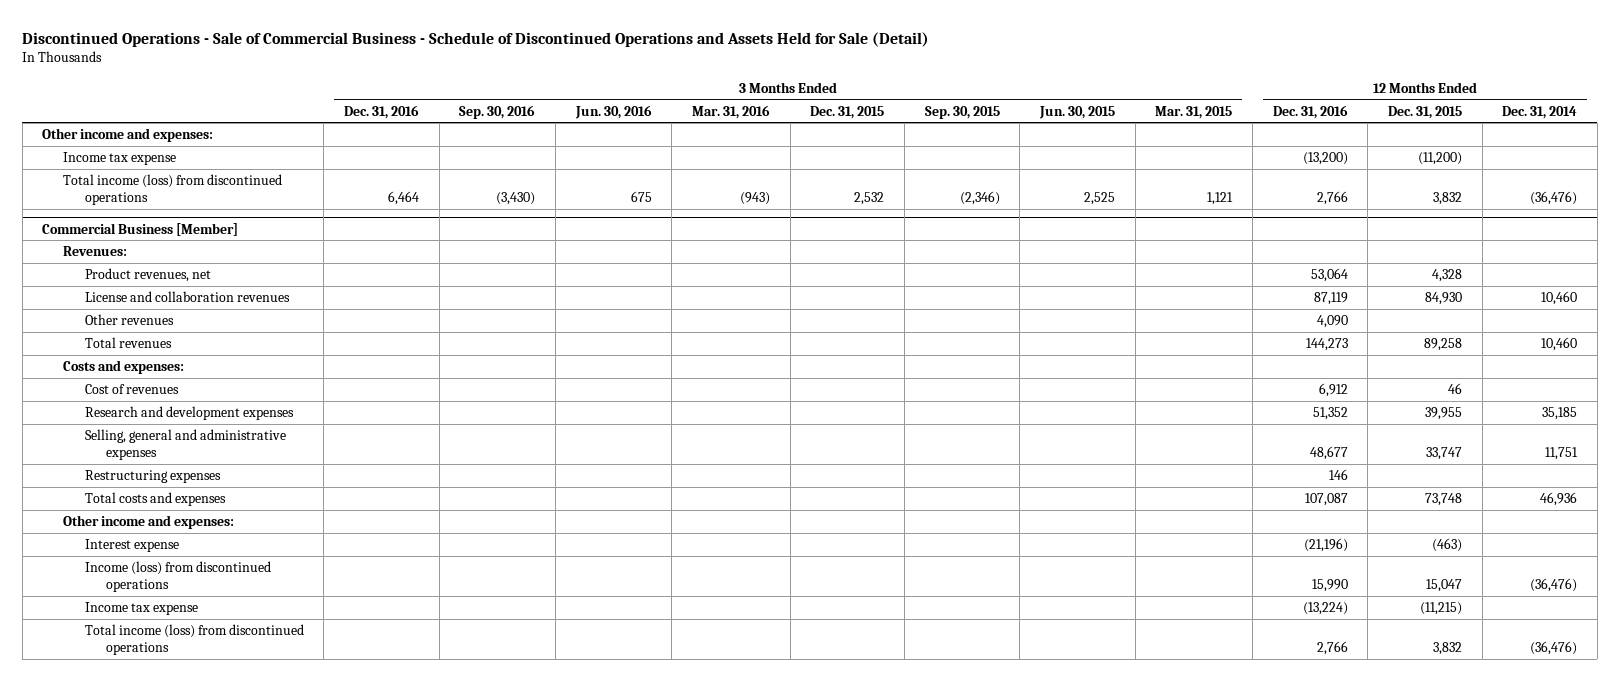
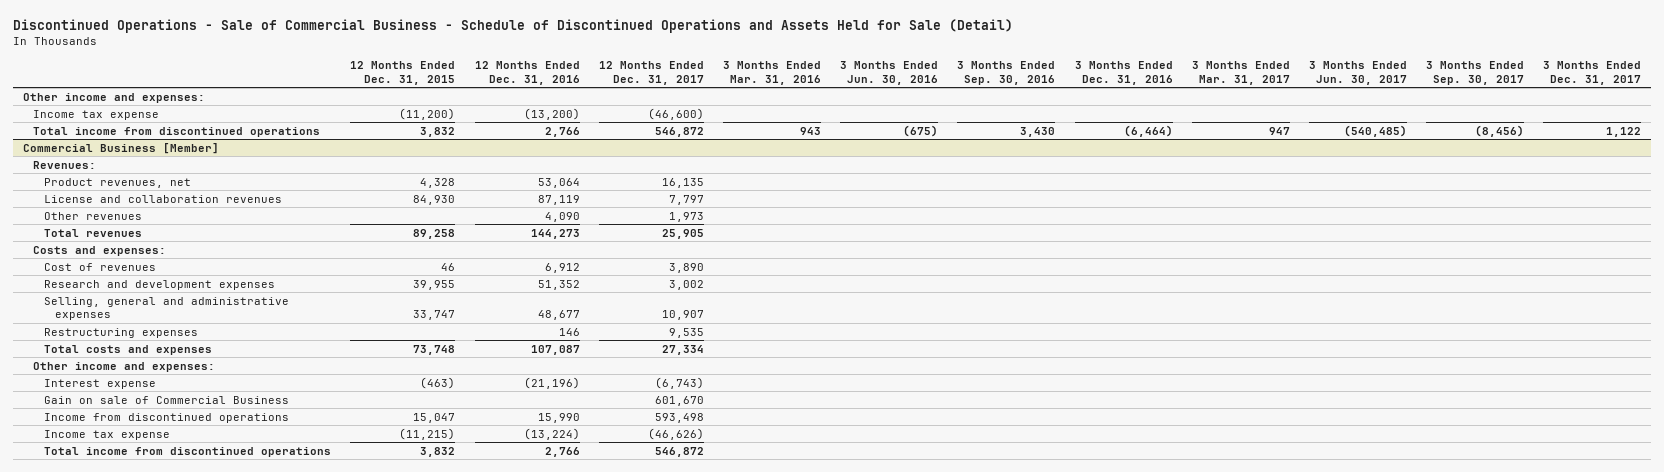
- | 3 Months Ended Dec. 31, 2016 | 3 Months Ended Sep. 30, 2016 | 3 Months Ended Jun. 30, 2016 | 3 Months Ended Mar. 31, 2016 | 3 Months Ended Dec. 31, 2015 | 3 Months Ended Sep. 30, 2015 | 3 Months Ended Jun. 30, 2015 | 3 Months Ended Mar. 31, 2015 | 12 Months Ended Dec. 31, 2016 | 12 Months Ended Dec. 31, 2015 | 12 Months Ended Dec. 31, 2014
+ | 12 Months Ended Dec. 31, 2015 | 12 Months Ended Dec. 31, 2016 | 12 Months Ended Dec. 31, 2017 | 3 Months Ended Mar. 31, 2016 | 3 Months Ended Jun. 30, 2016 | 3 Months Ended Sep. 30, 2016 | 3 Months Ended Dec. 31, 2016 | 3 Months Ended Mar. 31, 2017 | 3 Months Ended Jun. 30, 2017 | 3 Months Ended Sep. 30, 2017 | 3 Months Ended Dec. 31, 2017
- Total income (loss) from discontinued operations | 6,464 | (3,430) | 675 | (943) | 2,532 | (2,346) | 2,525 | 1,121 | 2,766 | 3,832 | (36,476)
+ Total income from discontinued operations | 3,832 | 2,766 | 546,872 | 943 | (675) | 3,430 | (6,464) | 947 | (540,485) | (8,456) | 1,122
@ Commercial Business [Member]
- Income (loss) from discontinued operations | | | | | | | | | 15,990 | 15,047 | (36,476)
+ Gain on sale of Commercial Business | | | 601,670 | | | | | | | |
+ Income from discontinued operations | 15,047 | 15,990 | 593,498 | | | | | | | |
- Total income (loss) from discontinued operations | | | | | | | | | 2,766 | 3,832 | (36,476)
+ Total income from discontinued operations | 3,832 | 2,766 | 546,872 | | | | | | | |

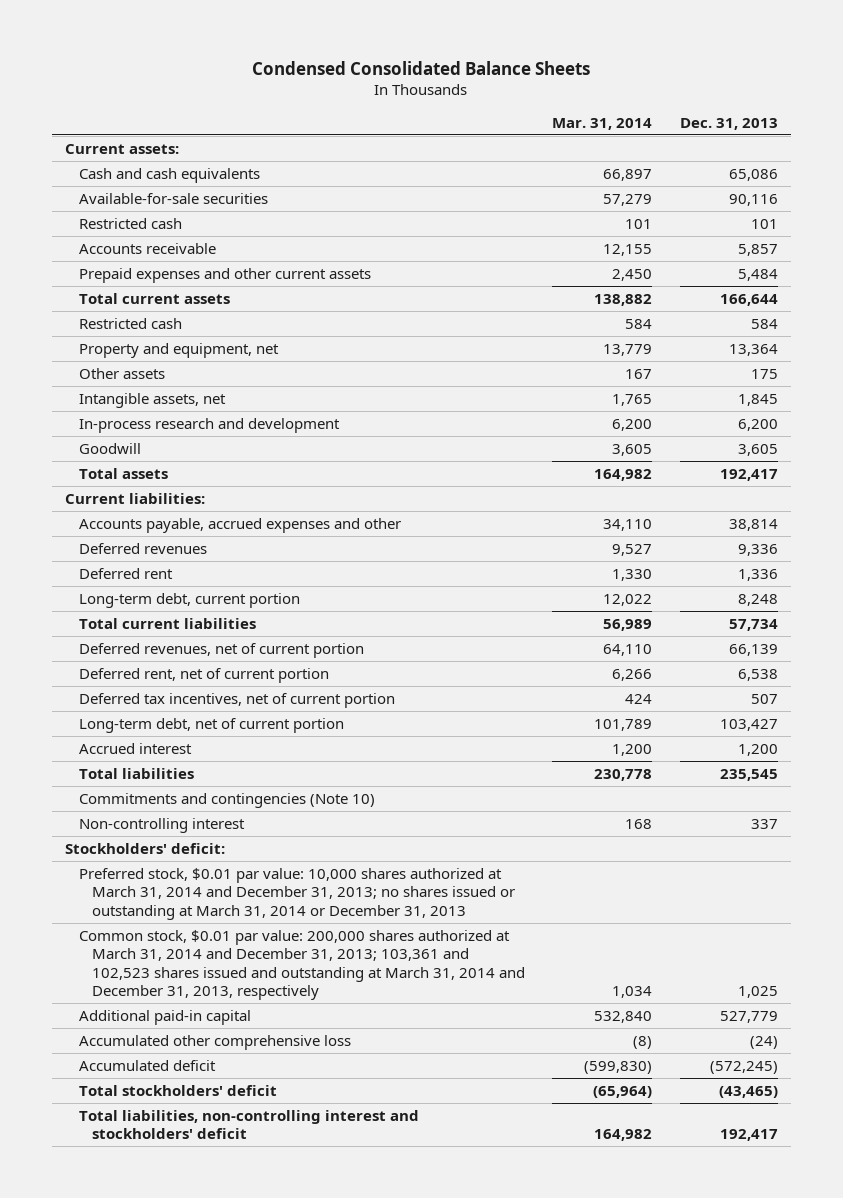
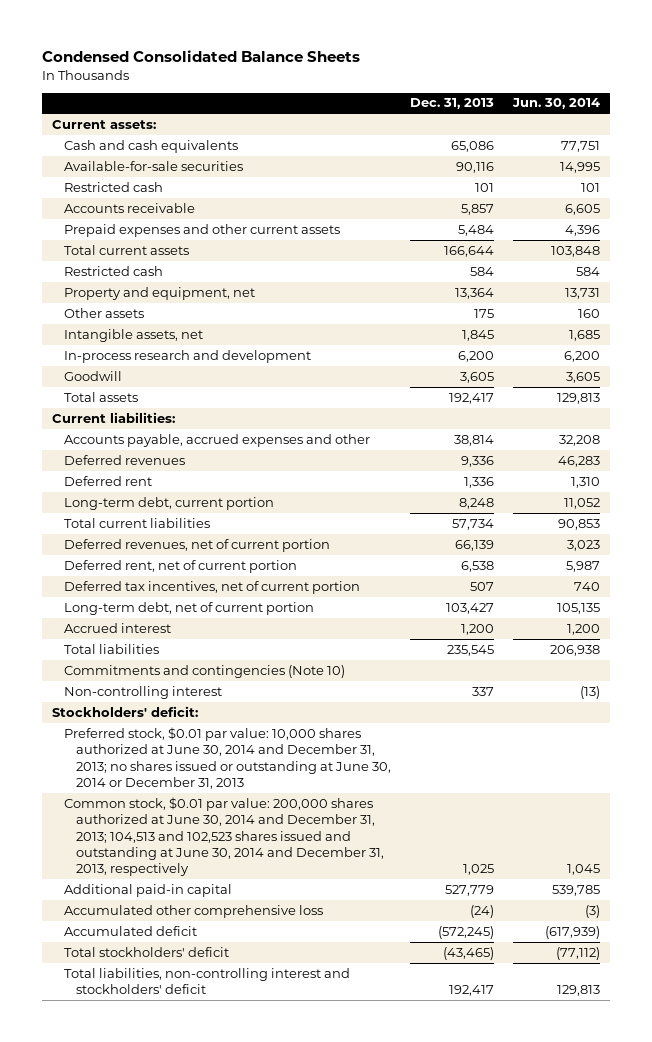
- | Mar. 31, 2014 | Dec. 31, 2013
+ | Dec. 31, 2013 | Jun. 30, 2014
- Preferred stock, $0.01 par value: 10,000 shares authorized at March 31, 2014 and December 31, 2013; no shares issued or outstanding at March 31, 2014 or December 31, 2013
- Common stock, $0.01 par value: 200,000 shares authorized at March 31, 2014 and December 31, 2013; 103,361 and 102,523 shares issued and outstanding at March 31, 2014 and December 31, 2013, respectively | 1,034 | 1,025
+ Preferred stock, $0.01 par value: 10,000 shares authorized at June 30, 2014 and December 31, 2013; no shares issued or outstanding at June 30, 2014 or December 31, 2013
+ Common stock, $0.01 par value: 200,000 shares authorized at June 30, 2014 and December 31, 2013; 104,513 and 102,523 shares issued and outstanding at June 30, 2014 and December 31, 2013, respectively | 1,025 | 1,045

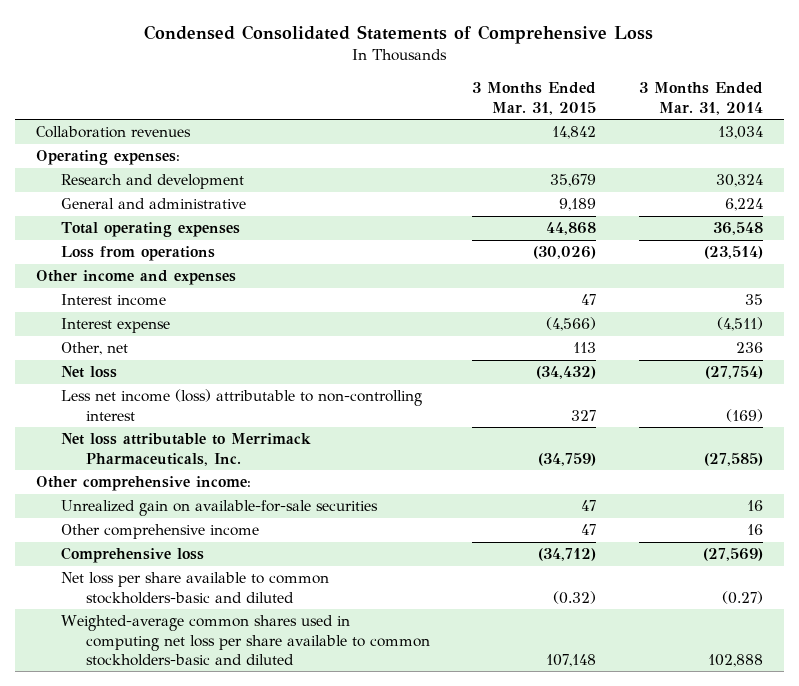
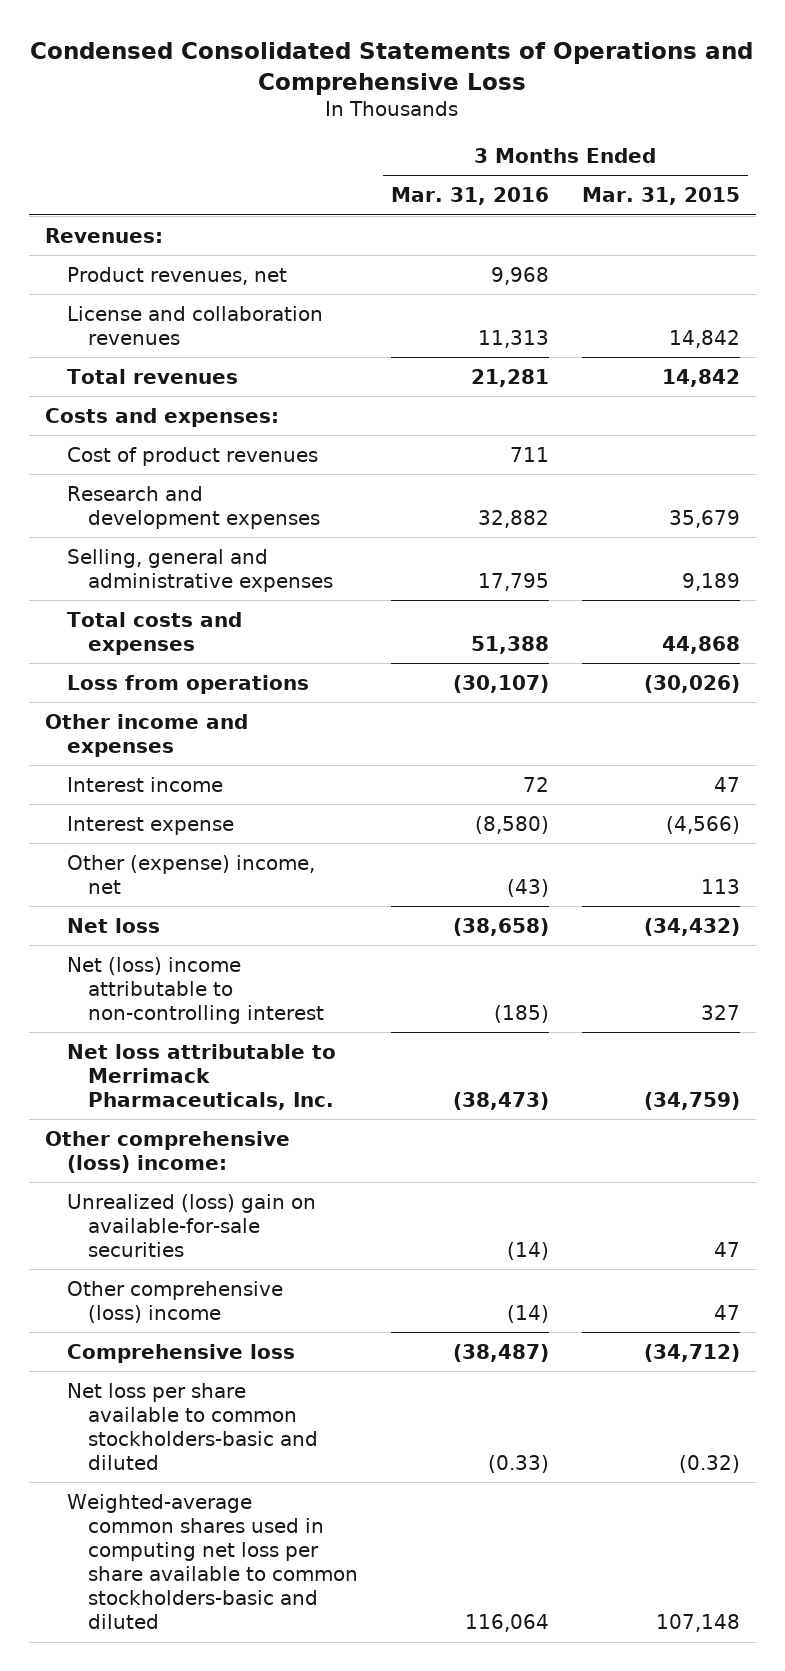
- Condensed Consolidated Statements of Comprehensive Loss
+ Condensed Consolidated Statements of Operations and Comprehensive Loss
- | 3 Months Ended Mar. 31, 2015 | 3 Months Ended Mar. 31, 2014
+ | 3 Months Ended Mar. 31, 2016 | 3 Months Ended Mar. 31, 2015
- Collaboration revenues | 14,842 | 13,034
- Operating expenses:
- Research and development | 35,679 | 30,324
- General and administrative | 9,189 | 6,224
- Total operating expenses | 44,868 | 36,548
+ Revenues:
+ Product revenues, net | 9,968 |
+ License and collaboration revenues | 11,313 | 14,842
+ Total revenues | 21,281 | 14,842
+ Costs and expenses:
+ Cost of product revenues | 711 |
+ Research and development expenses | 32,882 | 35,679
+ Selling, general and administrative expenses | 17,795 | 9,189
+ Total costs and expenses | 51,388 | 44,868
- Other, net | 113 | 236
+ Other (expense) income, net | (43) | 113
- Less net income (loss) attributable to non-controlling interest | 327 | (169)
+ Net (loss) income attributable to non-controlling interest | (185) | 327
- Other comprehensive income:
- Unrealized gain on available-for-sale securities | 47 | 16
- Other comprehensive income | 47 | 16
+ Other comprehensive (loss) income:
+ Unrealized (loss) gain on available-for-sale securities | (14) | 47
+ Other comprehensive (loss) income | (14) | 47

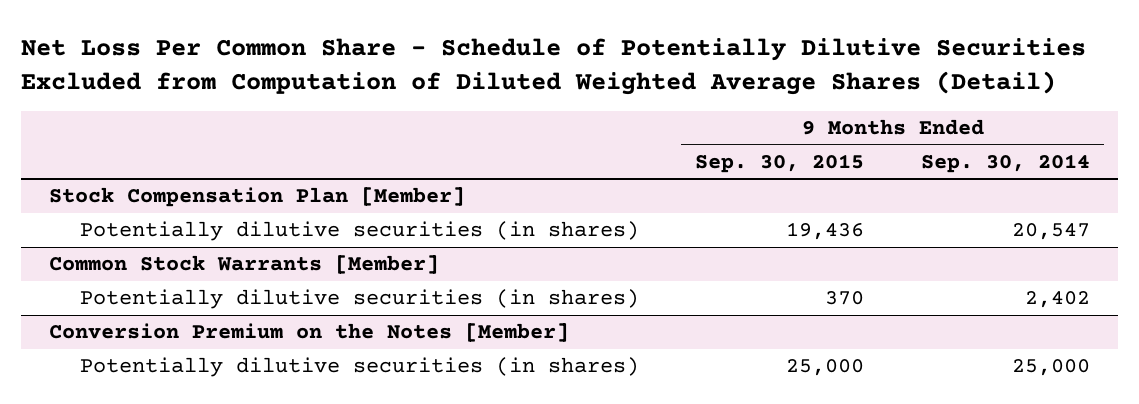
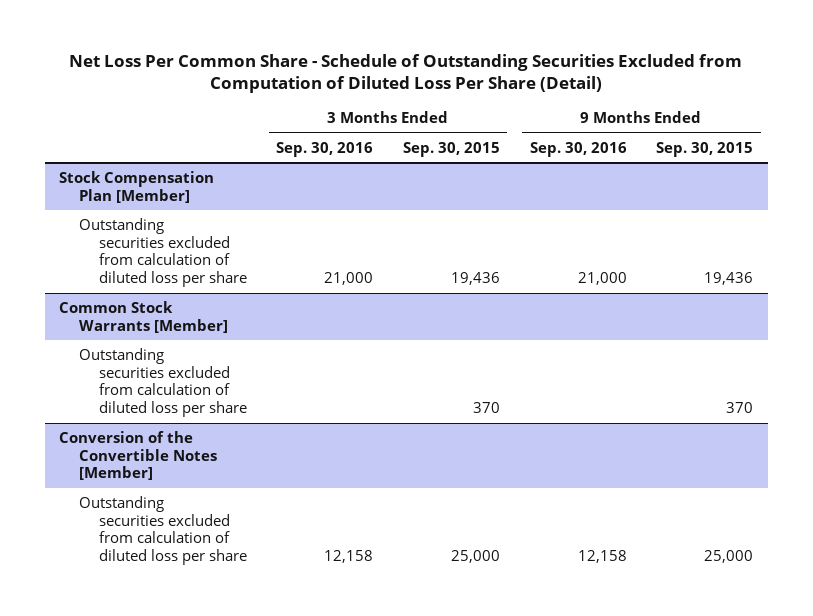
- Net Loss Per Common Share - Schedule of Potentially Dilutive Securities Excluded from Computation of Diluted Weighted Average Shares (Detail)
+ Net Loss Per Common Share - Schedule of Outstanding Securities Excluded from Computation of Diluted Loss Per Share (Detail)
- | 9 Months Ended Sep. 30, 2015 | 9 Months Ended Sep. 30, 2014
+ | 3 Months Ended Sep. 30, 2016 | 3 Months Ended Sep. 30, 2015 | 9 Months Ended Sep. 30, 2016 | 9 Months Ended Sep. 30, 2015
@ Stock Compensation Plan [Member]
- Potentially dilutive securities (in shares) | 19,436 | 20,547
+ Outstanding securities excluded from calculation of diluted loss per share | 21,000 | 19,436 | 21,000 | 19,436
@ Common Stock Warrants [Member]
- Potentially dilutive securities (in shares) | 370 | 2,402
- Conversion Premium on the Notes [Member]
- Potentially dilutive securities (in shares) | 25,000 | 25,000
@ Common Stock Warrants [Member]
+ Outstanding securities excluded from calculation of diluted loss per share | | 370 | | 370
+ Conversion of the Convertible Notes [Member]
+ Outstanding securities excluded from calculation of diluted loss per share | 12,158 | 25,000 | 12,158 | 25,000

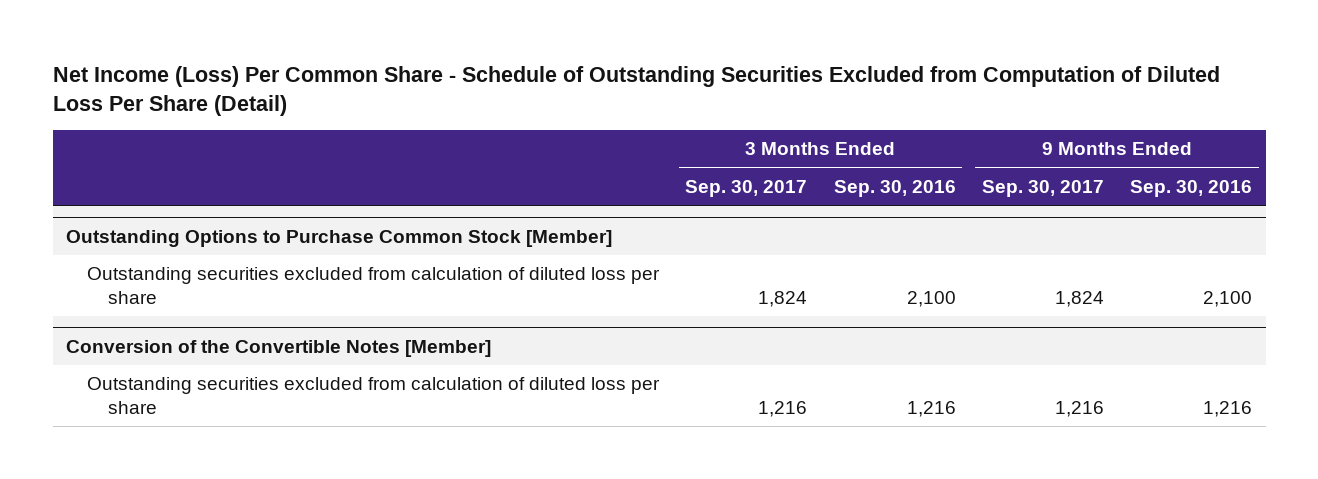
- Net Loss Per Common Share - Schedule of Outstanding Securities Excluded from Computation of Diluted Loss Per Share (Detail)
+ Net Income (Loss) Per Common Share - Schedule of Outstanding Securities Excluded from Computation of Diluted Loss Per Share (Detail)
- | 3 Months Ended Sep. 30, 2016 | 3 Months Ended Sep. 30, 2015 | 9 Months Ended Sep. 30, 2016 | 9 Months Ended Sep. 30, 2015
+ | 3 Months Ended Sep. 30, 2017 | 3 Months Ended Sep. 30, 2016 | 9 Months Ended Sep. 30, 2017 | 9 Months Ended Sep. 30, 2016
- Stock Compensation Plan [Member]
- Outstanding securities excluded from calculation of diluted loss per share | 21,000 | 19,436 | 21,000 | 19,436
- Common Stock Warrants [Member]
- Outstanding securities excluded from calculation of diluted loss per share | | 370 | | 370
+ Outstanding Options to Purchase Common Stock [Member]
+ Outstanding securities excluded from calculation of diluted loss per share | 1,824 | 2,100 | 1,824 | 2,100
@ Conversion of the Convertible Notes [Member]
- Outstanding securities excluded from calculation of diluted loss per share | 12,158 | 25,000 | 12,158 | 25,000
+ Outstanding securities excluded from calculation of diluted loss per share | 1,216 | 1,216 | 1,216 | 1,216

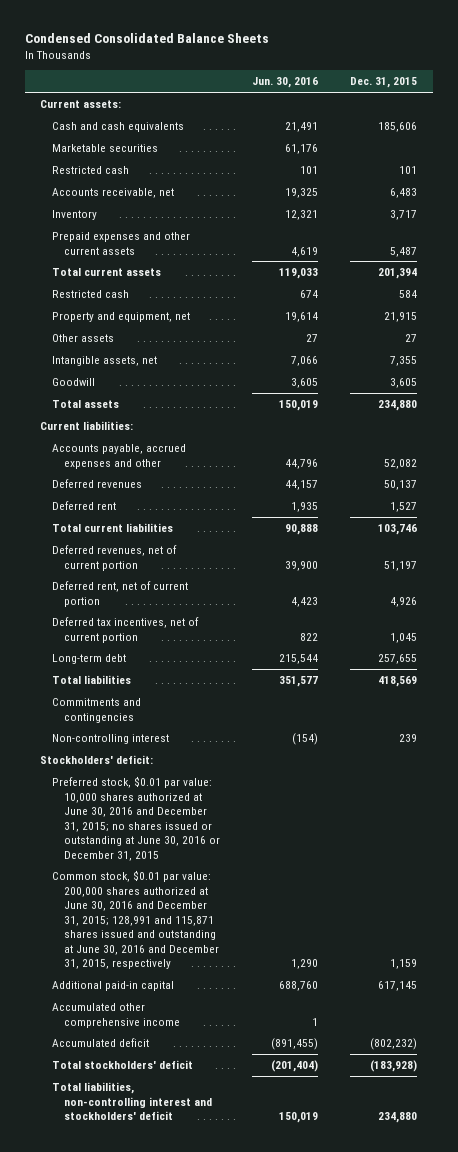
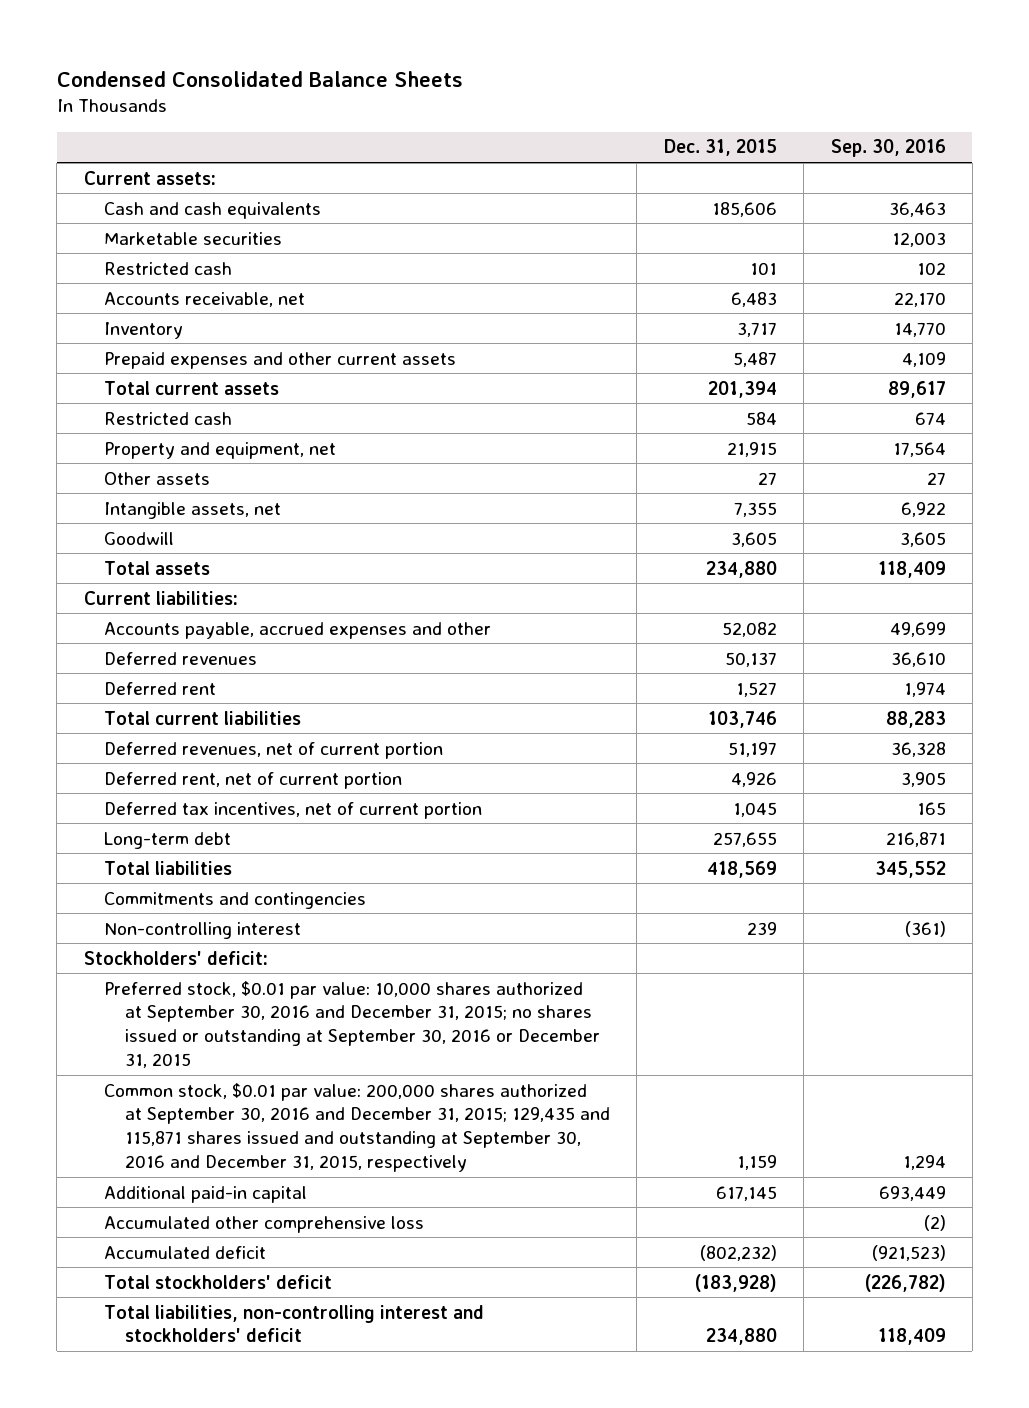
- | Jun. 30, 2016 | Dec. 31, 2015
+ | Dec. 31, 2015 | Sep. 30, 2016
- Preferred stock, $0.01 par value: 10,000 shares authorized at June 30, 2016 and December 31, 2015; no shares issued or outstanding at June 30, 2016 or December 31, 2015
- Common stock, $0.01 par value: 200,000 shares authorized at June 30, 2016 and December 31, 2015; 128,991 and 115,871 shares issued and outstanding at June 30, 2016 and December 31, 2015, respectively | 1,290 | 1,159
+ Preferred stock, $0.01 par value: 10,000 shares authorized at September 30, 2016 and December 31, 2015; no shares issued or outstanding at September 30, 2016 or December 31, 2015
+ Common stock, $0.01 par value: 200,000 shares authorized at September 30, 2016 and December 31, 2015; 129,435 and 115,871 shares issued and outstanding at September 30, 2016 and December 31, 2015, respectively | 1,159 | 1,294
- Accumulated other comprehensive income | 1 |
+ Accumulated other comprehensive loss | | (2)

